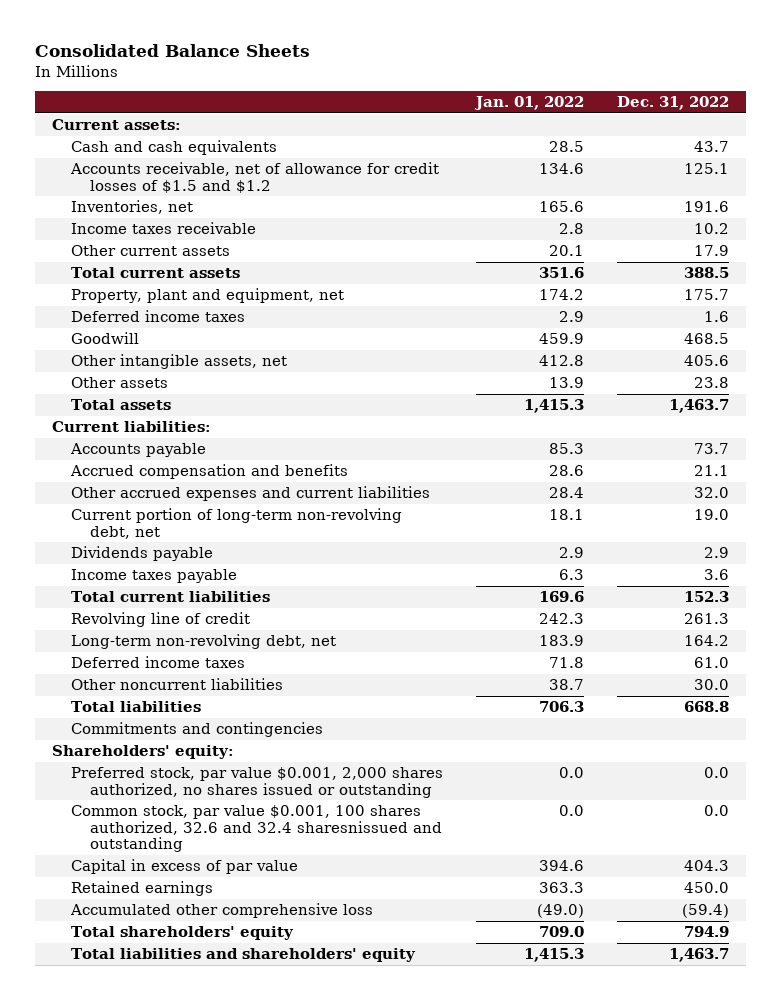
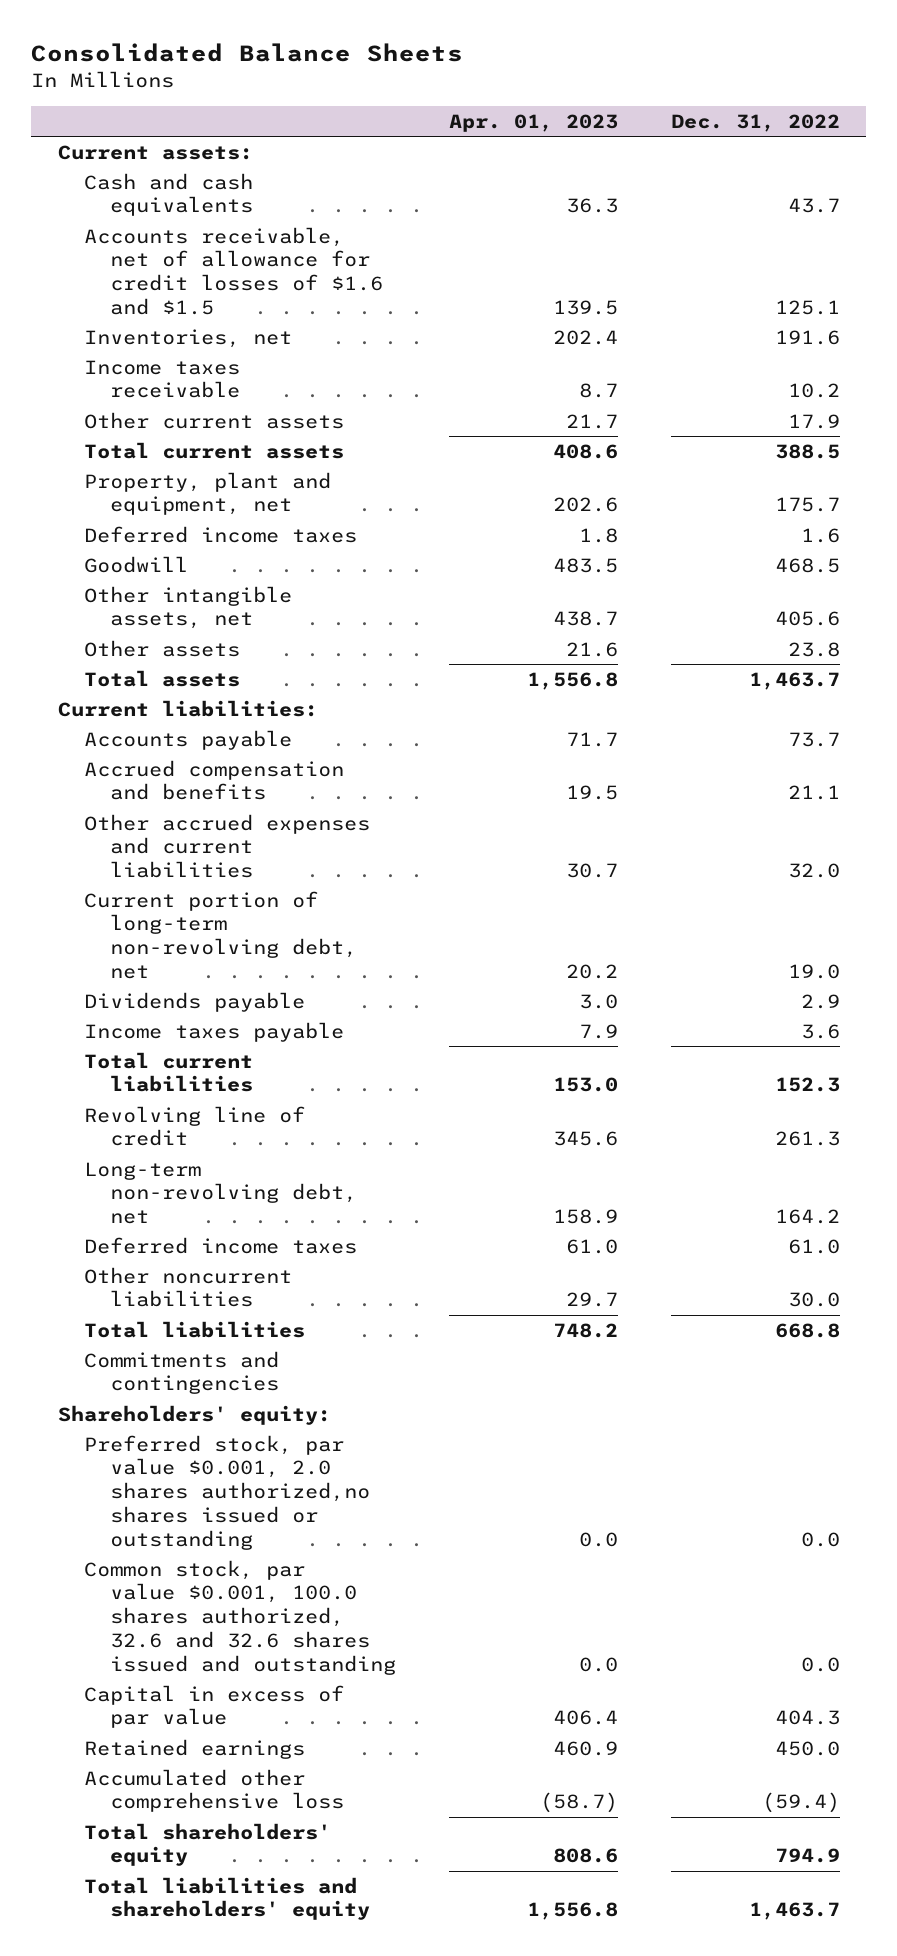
- | Jan. 01, 2022 | Dec. 31, 2022
+ | Apr. 01, 2023 | Dec. 31, 2022
- Accounts receivable, net of allowance for credit losses of $1.5 and $1.2 | 134.6 | 125.1
+ Accounts receivable, net of allowance for credit losses of $1.6 and $1.5 | 139.5 | 125.1
- Preferred stock, par value $0.001, 2,000 shares authorized, no shares issued or outstanding | 0.0 | 0.0
- Common stock, par value $0.001, 100 shares authorized, 32.6 and 32.4 sharesnissued and outstanding | 0.0 | 0.0
+ Preferred stock, par value $0.001, 2.0 shares authorized,no shares issued or outstanding | 0.0 | 0.0
+ Common stock, par value $0.001, 100.0 shares authorized, 32.6 and 32.6 shares issued and outstanding | 0.0 | 0.0

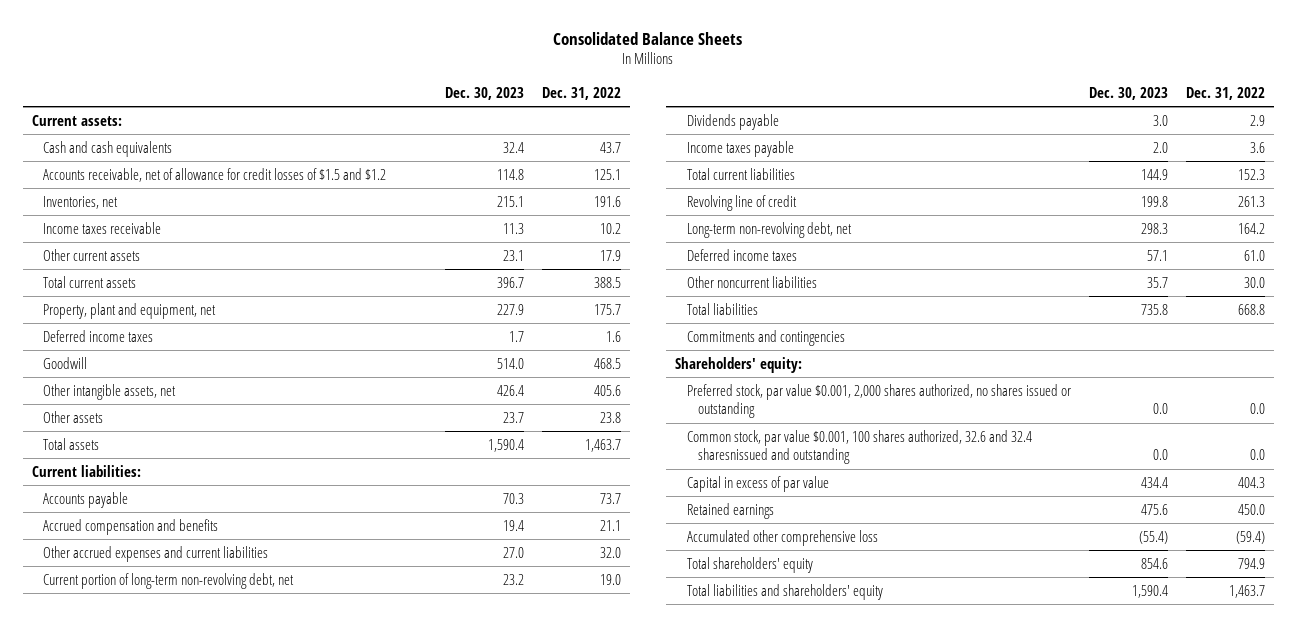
- | Apr. 01, 2023 | Dec. 31, 2022
+ | Dec. 30, 2023 | Dec. 31, 2022
- Accounts receivable, net of allowance for credit losses of $1.6 and $1.5 | 139.5 | 125.1
+ Accounts receivable, net of allowance for credit losses of $1.5 and $1.2 | 114.8 | 125.1
- Preferred stock, par value $0.001, 2.0 shares authorized,no shares issued or outstanding | 0.0 | 0.0
- Common stock, par value $0.001, 100.0 shares authorized, 32.6 and 32.6 shares issued and outstanding | 0.0 | 0.0
+ Preferred stock, par value $0.001, 2,000 shares authorized, no shares issued or outstanding | 0.0 | 0.0
+ Common stock, par value $0.001, 100 shares authorized, 32.6 and 32.4 sharesnissued and outstanding | 0.0 | 0.0

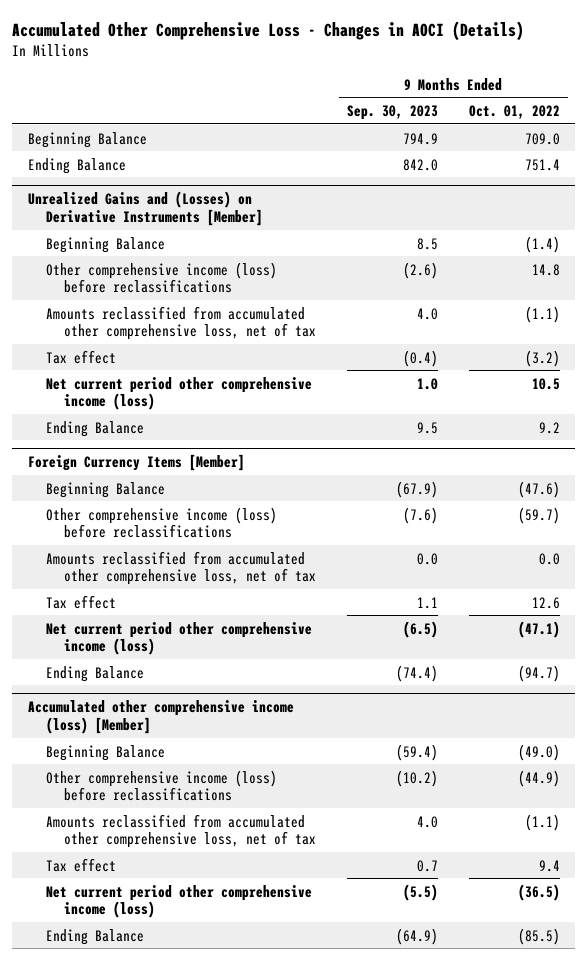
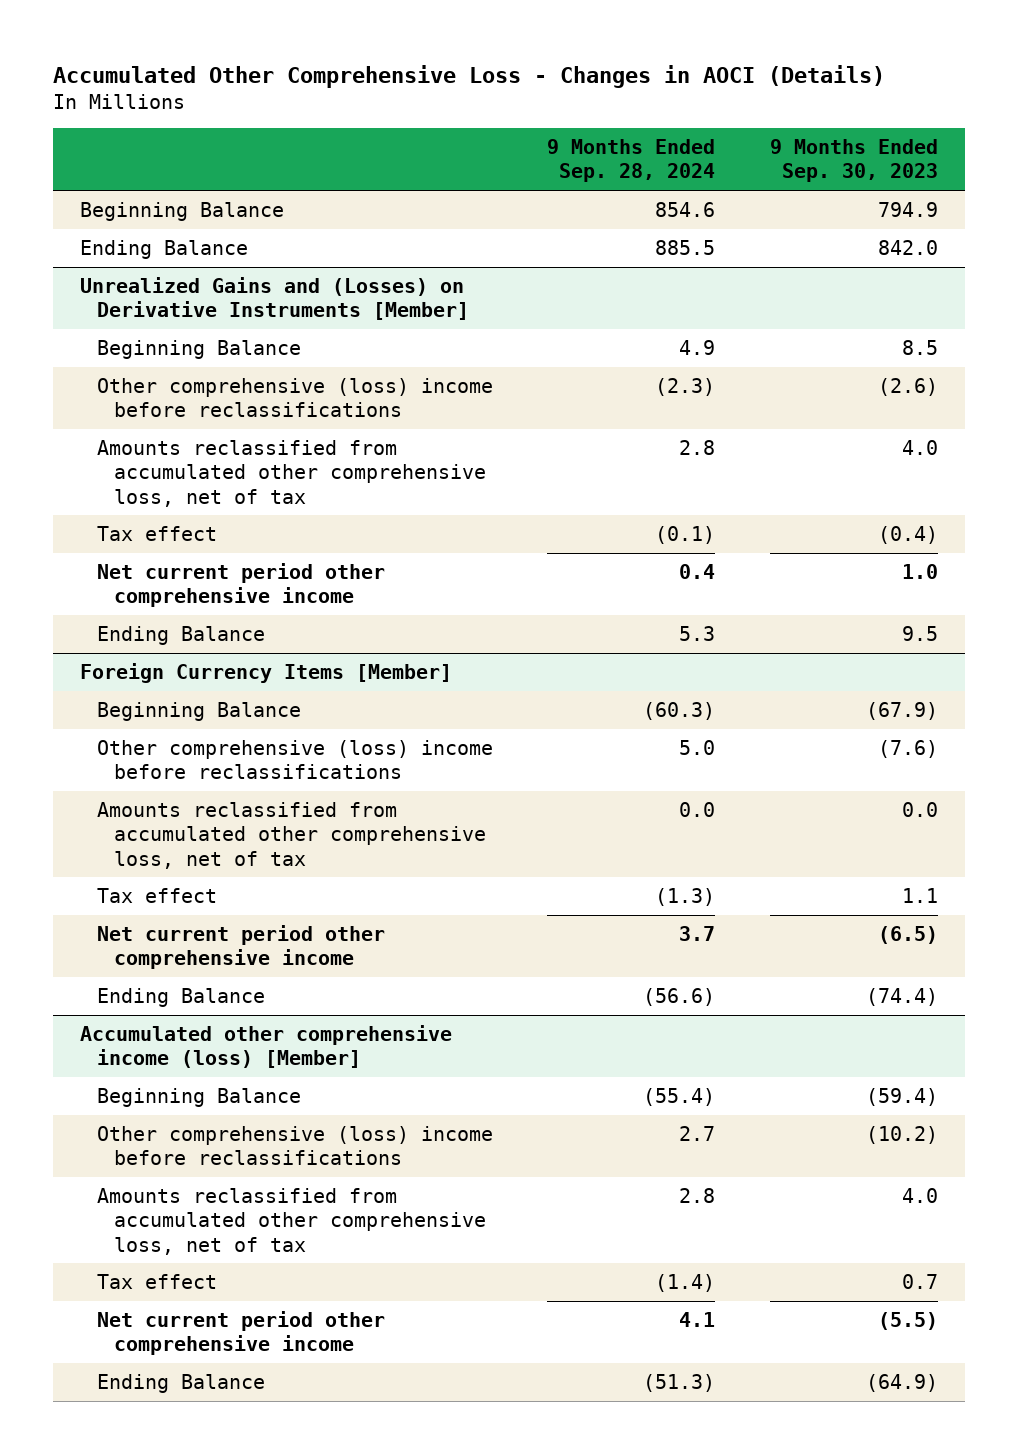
- | 9 Months Ended Sep. 30, 2023 | 9 Months Ended Oct. 01, 2022
+ | 9 Months Ended Sep. 28, 2024 | 9 Months Ended Sep. 30, 2023
@ Unrealized Gains and (Losses) on Derivative Instruments [Member]
- Other comprehensive income (loss) before reclassifications | (2.6) | 14.8
+ Other comprehensive (loss) income before reclassifications | (2.3) | (2.6)
- Net current period other comprehensive income (loss) | 1.0 | 10.5
+ Net current period other comprehensive income | 0.4 | 1.0
@ Foreign Currency Items [Member]
- Other comprehensive income (loss) before reclassifications | (7.6) | (59.7)
+ Other comprehensive (loss) income before reclassifications | 5.0 | (7.6)
- Net current period other comprehensive income (loss) | (6.5) | (47.1)
+ Net current period other comprehensive income | 3.7 | (6.5)
@ Accumulated other comprehensive income (loss) [Member]
- Other comprehensive income (loss) before reclassifications | (10.2) | (44.9)
+ Other comprehensive (loss) income before reclassifications | 2.7 | (10.2)
- Net current period other comprehensive income (loss) | (5.5) | (36.5)
+ Net current period other comprehensive income | 4.1 | (5.5)

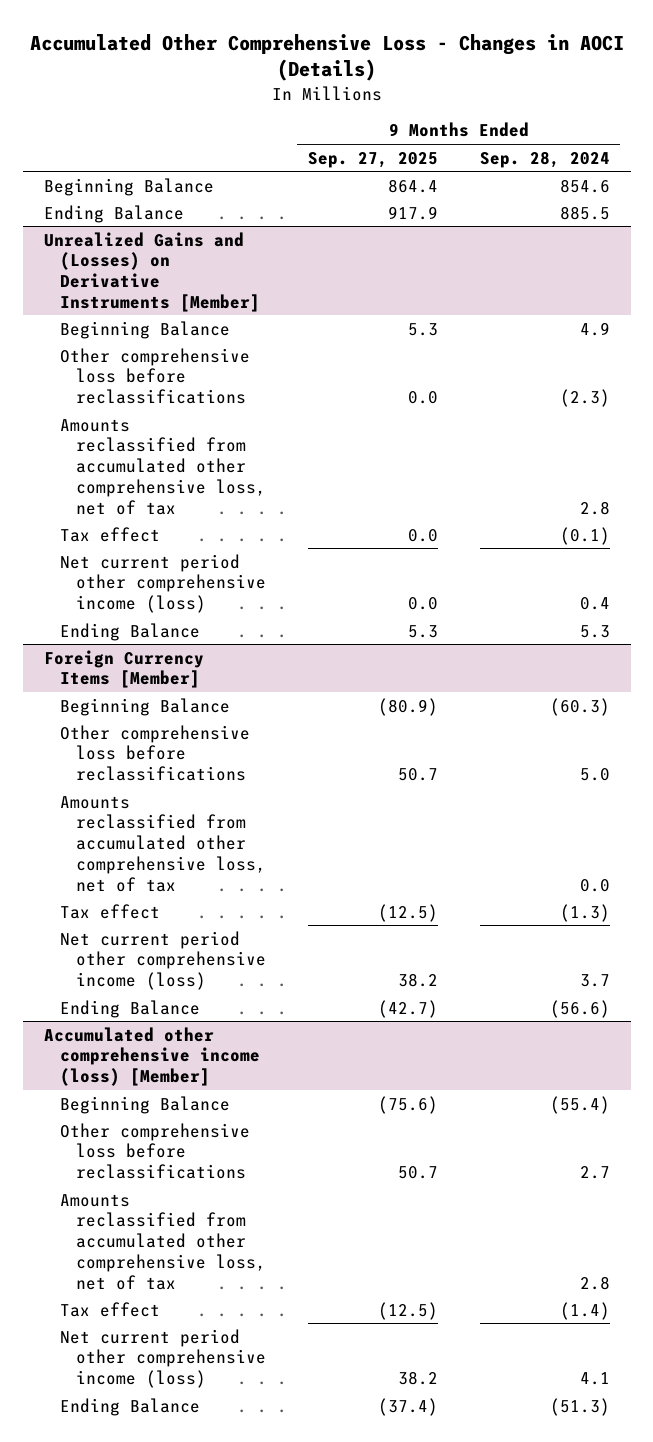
- | 9 Months Ended Sep. 28, 2024 | 9 Months Ended Sep. 30, 2023
+ | 9 Months Ended Sep. 27, 2025 | 9 Months Ended Sep. 28, 2024
@ Unrealized Gains and (Losses) on Derivative Instruments [Member]
- Other comprehensive (loss) income before reclassifications | (2.3) | (2.6)
+ Other comprehensive loss before reclassifications | 0.0 | (2.3)
- Net current period other comprehensive income | 0.4 | 1.0
+ Net current period other comprehensive income (loss) | 0.0 | 0.4
@ Foreign Currency Items [Member]
- Other comprehensive (loss) income before reclassifications | 5.0 | (7.6)
+ Other comprehensive loss before reclassifications | 50.7 | 5.0
- Net current period other comprehensive income | 3.7 | (6.5)
+ Net current period other comprehensive income (loss) | 38.2 | 3.7
@ Accumulated other comprehensive income (loss) [Member]
- Other comprehensive (loss) income before reclassifications | 2.7 | (10.2)
+ Other comprehensive loss before reclassifications | 50.7 | 2.7
- Net current period other comprehensive income | 4.1 | (5.5)
+ Net current period other comprehensive income (loss) | 38.2 | 4.1

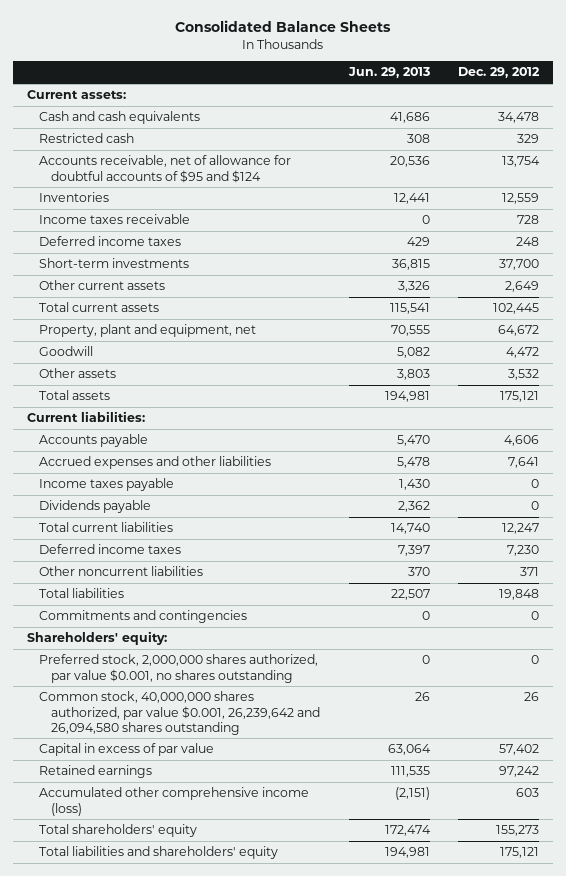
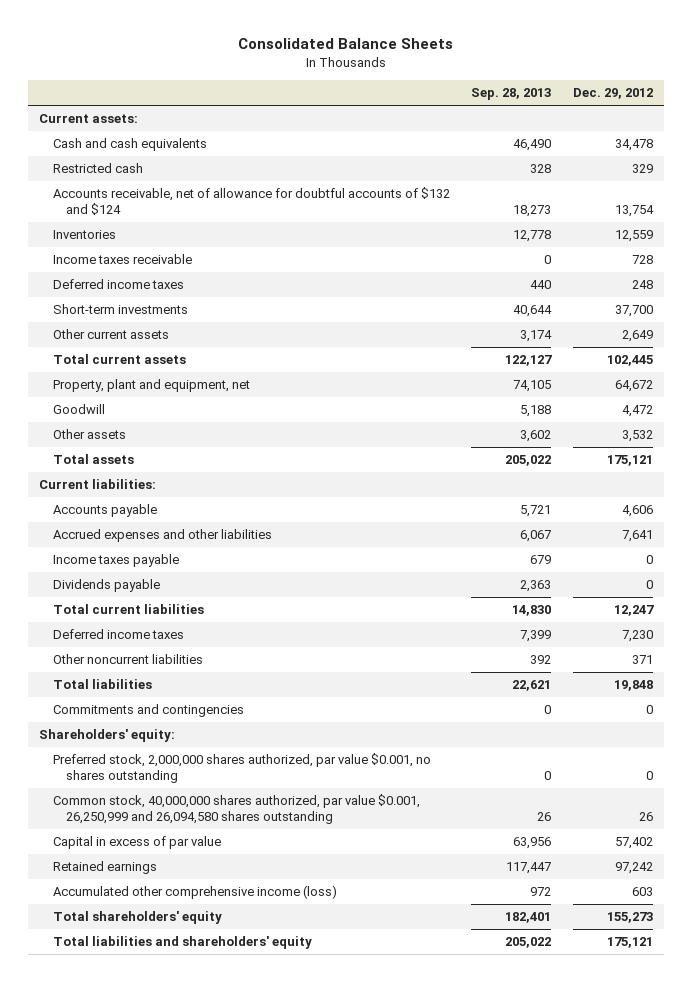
- | Jun. 29, 2013 | Dec. 29, 2012
+ | Sep. 28, 2013 | Dec. 29, 2012
- Accounts receivable, net of allowance for doubtful accounts of $95 and $124 | 20,536 | 13,754
+ Accounts receivable, net of allowance for doubtful accounts of $132 and $124 | 18,273 | 13,754
- Common stock, 40,000,000 shares authorized, par value $0.001, 26,239,642 and 26,094,580 shares outstanding | 26 | 26
+ Common stock, 40,000,000 shares authorized, par value $0.001, 26,250,999 and 26,094,580 shares outstanding | 26 | 26

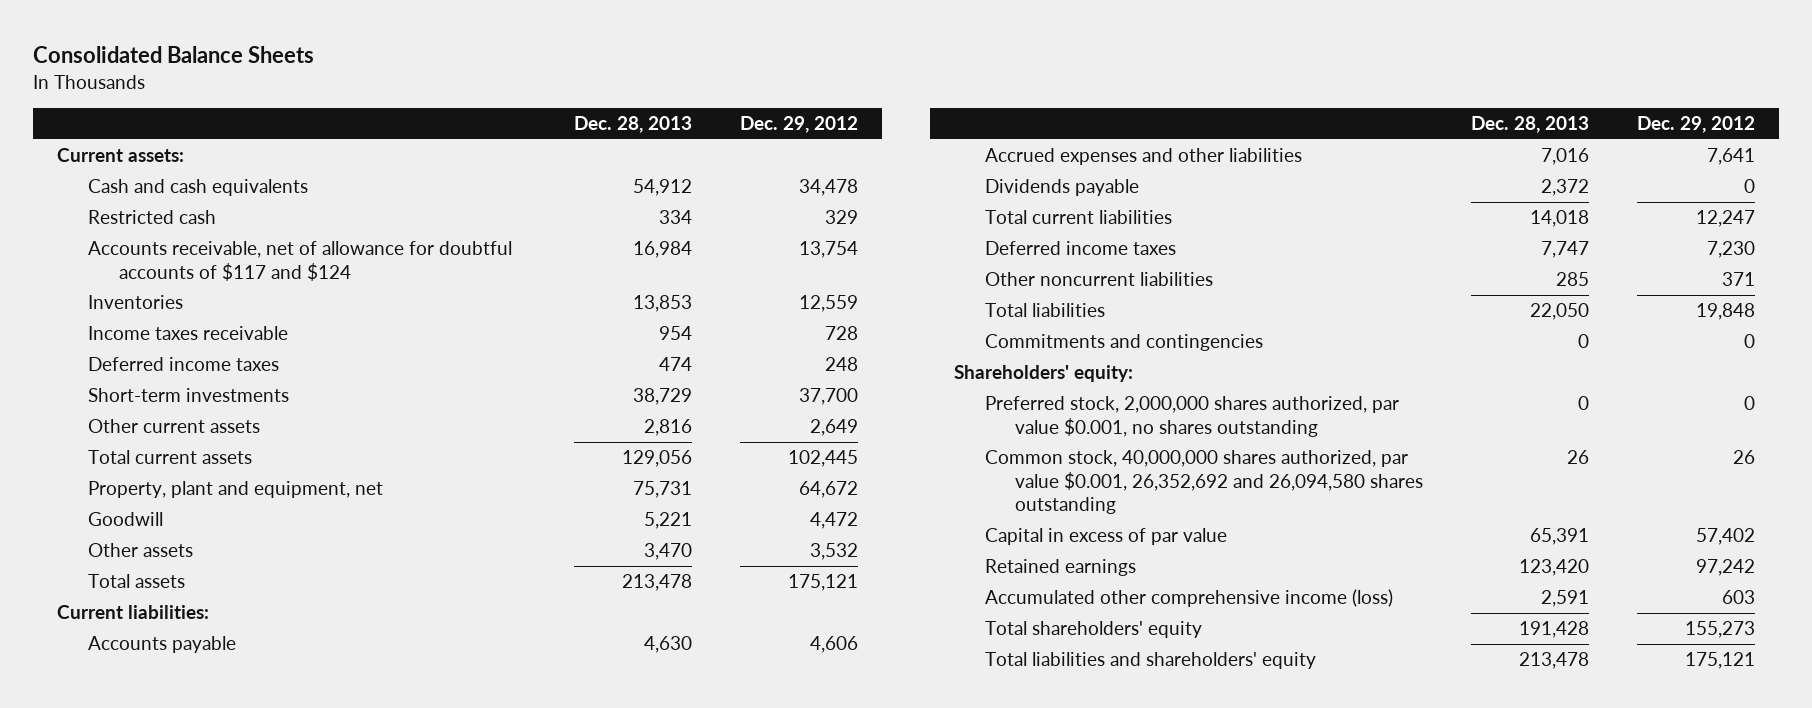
- | Sep. 28, 2013 | Dec. 29, 2012
+ | Dec. 28, 2013 | Dec. 29, 2012
- Accounts receivable, net of allowance for doubtful accounts of $132 and $124 | 18,273 | 13,754
+ Accounts receivable, net of allowance for doubtful accounts of $117 and $124 | 16,984 | 13,754
- Income taxes payable | 679 | 0
- Common stock, 40,000,000 shares authorized, par value $0.001, 26,250,999 and 26,094,580 shares outstanding | 26 | 26
+ Common stock, 40,000,000 shares authorized, par value $0.001, 26,352,692 and 26,094,580 shares outstanding | 26 | 26

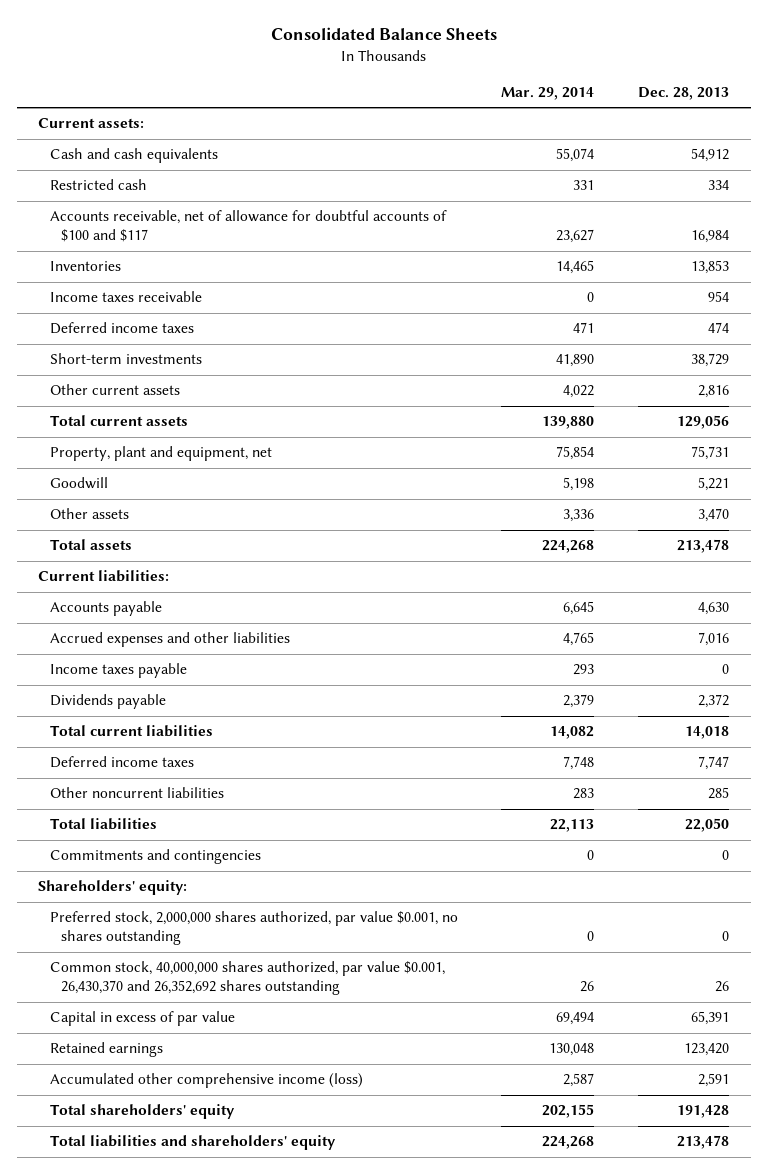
- | Dec. 28, 2013 | Dec. 29, 2012
+ | Mar. 29, 2014 | Dec. 28, 2013
- Accounts receivable, net of allowance for doubtful accounts of $117 and $124 | 16,984 | 13,754
+ Accounts receivable, net of allowance for doubtful accounts of $100 and $117 | 23,627 | 16,984
+ Income taxes payable | 293 | 0
- Common stock, 40,000,000 shares authorized, par value $0.001, 26,352,692 and 26,094,580 shares outstanding | 26 | 26
+ Common stock, 40,000,000 shares authorized, par value $0.001, 26,430,370 and 26,352,692 shares outstanding | 26 | 26

